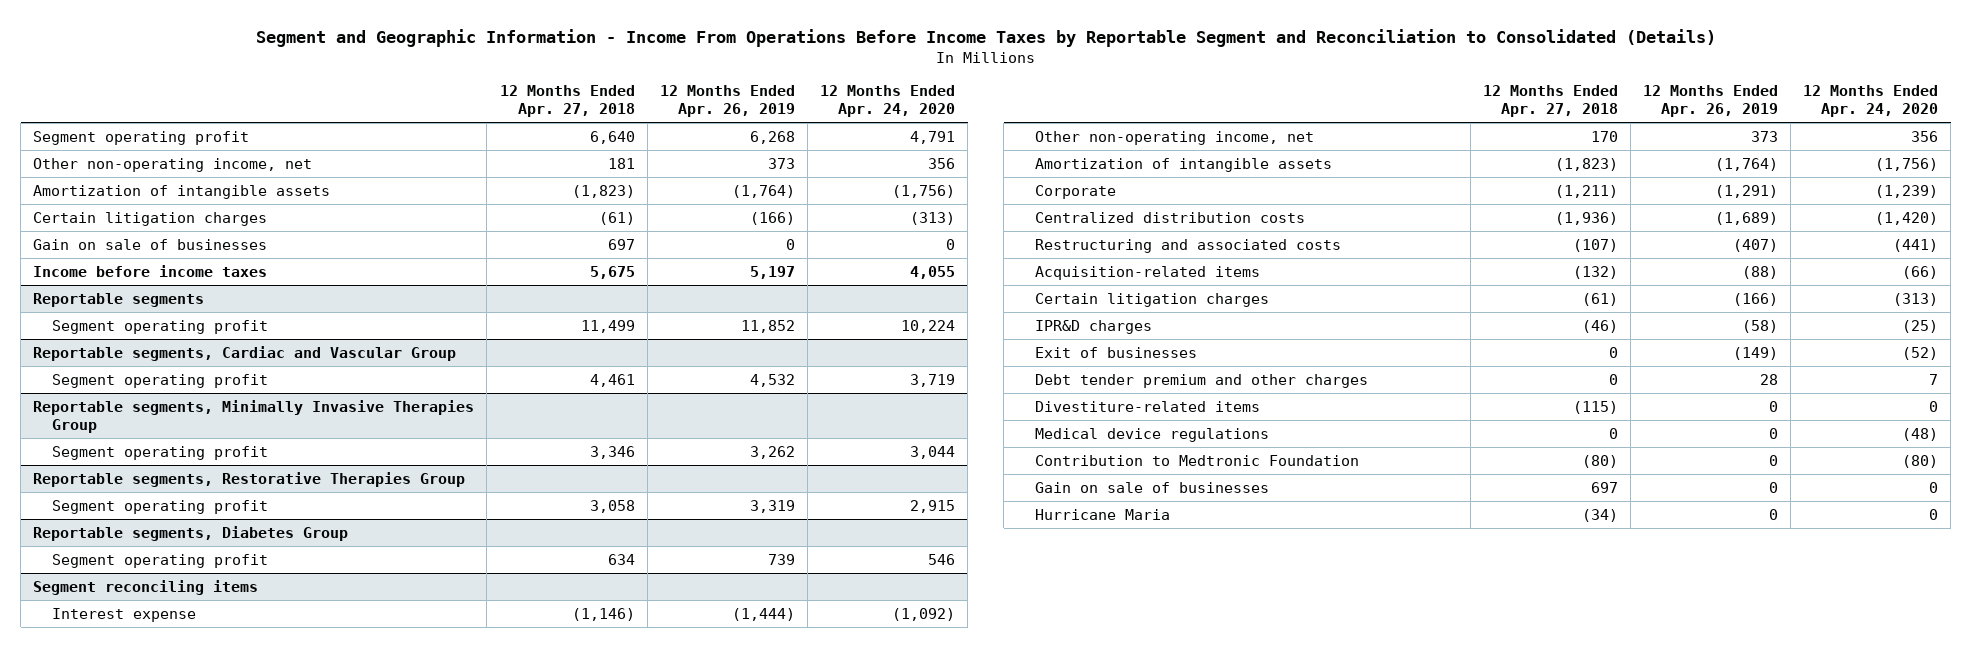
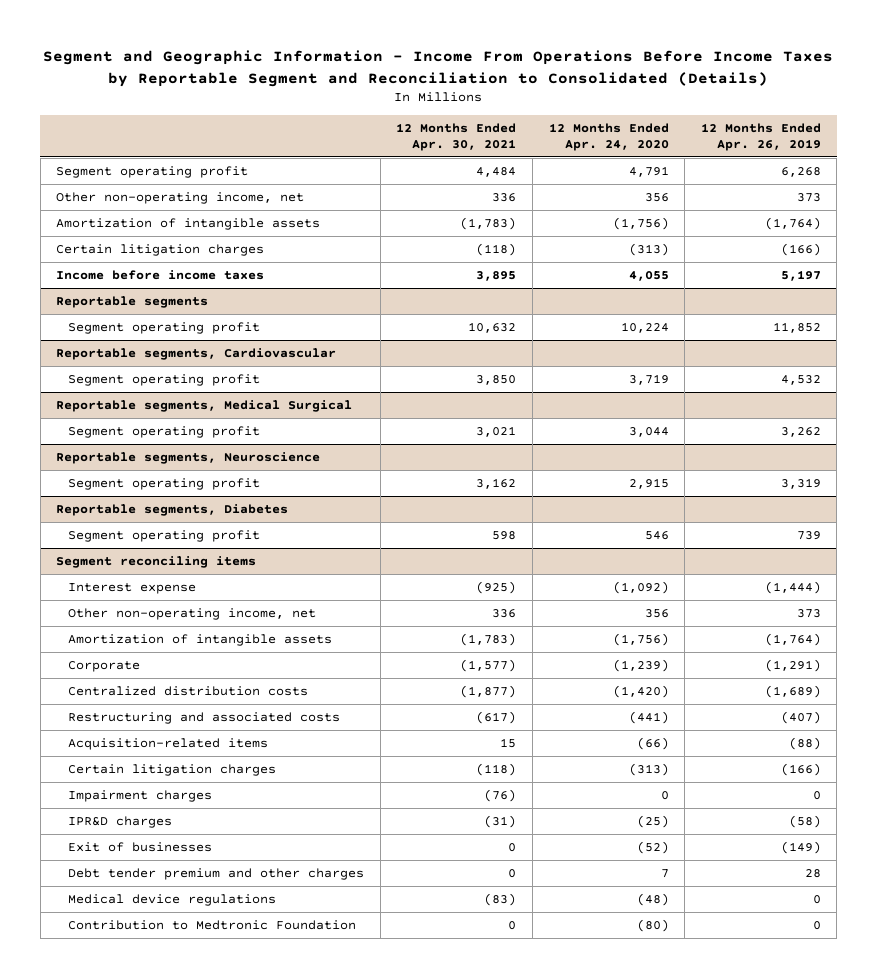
- | 12 Months Ended Apr. 27, 2018 | 12 Months Ended Apr. 26, 2019 | 12 Months Ended Apr. 24, 2020
+ | 12 Months Ended Apr. 30, 2021 | 12 Months Ended Apr. 24, 2020 | 12 Months Ended Apr. 26, 2019
- Gain on sale of businesses | 697 | 0 | 0
- Reportable segments, Cardiac and Vascular Group
+ Reportable segments, Cardiovascular
- Reportable segments, Minimally Invasive Therapies Group
+ Reportable segments, Medical Surgical
- Reportable segments, Restorative Therapies Group
+ Reportable segments, Neuroscience
- Reportable segments, Diabetes Group
+ Reportable segments, Diabetes
@ Segment reconciling items
+ Impairment charges | (76) | 0 | 0
- Divestiture-related items | (115) | 0 | 0
- Gain on sale of businesses | 697 | 0 | 0
- Hurricane Maria | (34) | 0 | 0

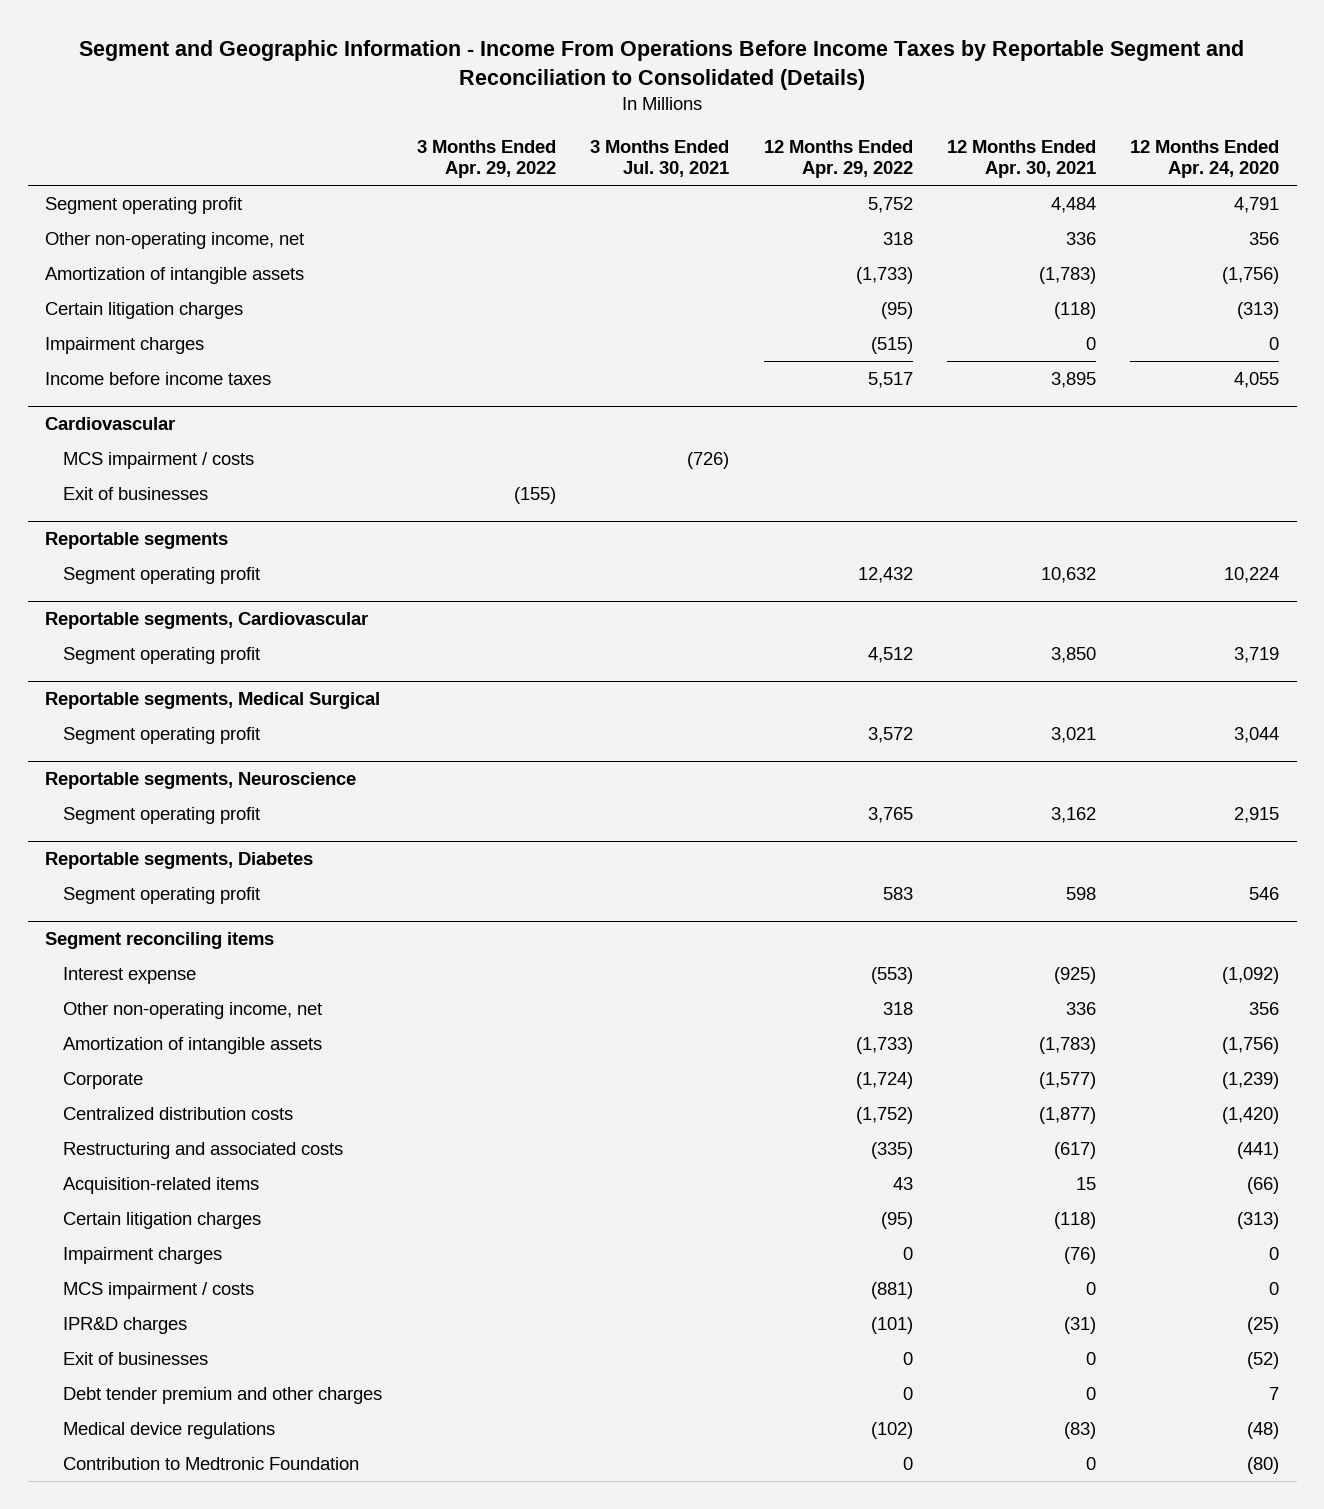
- | 12 Months Ended Apr. 30, 2021 | 12 Months Ended Apr. 24, 2020 | 12 Months Ended Apr. 26, 2019
+ | 3 Months Ended Apr. 29, 2022 | 3 Months Ended Jul. 30, 2021 | 12 Months Ended Apr. 29, 2022 | 12 Months Ended Apr. 30, 2021 | 12 Months Ended Apr. 24, 2020
+ Impairment charges | | | (515) | 0 | 0
+ Cardiovascular
+ MCS impairment / costs | | (726) | | |
+ Exit of businesses | (155) | | | |
@ Segment reconciling items
+ MCS impairment / costs | | | (881) | 0 | 0

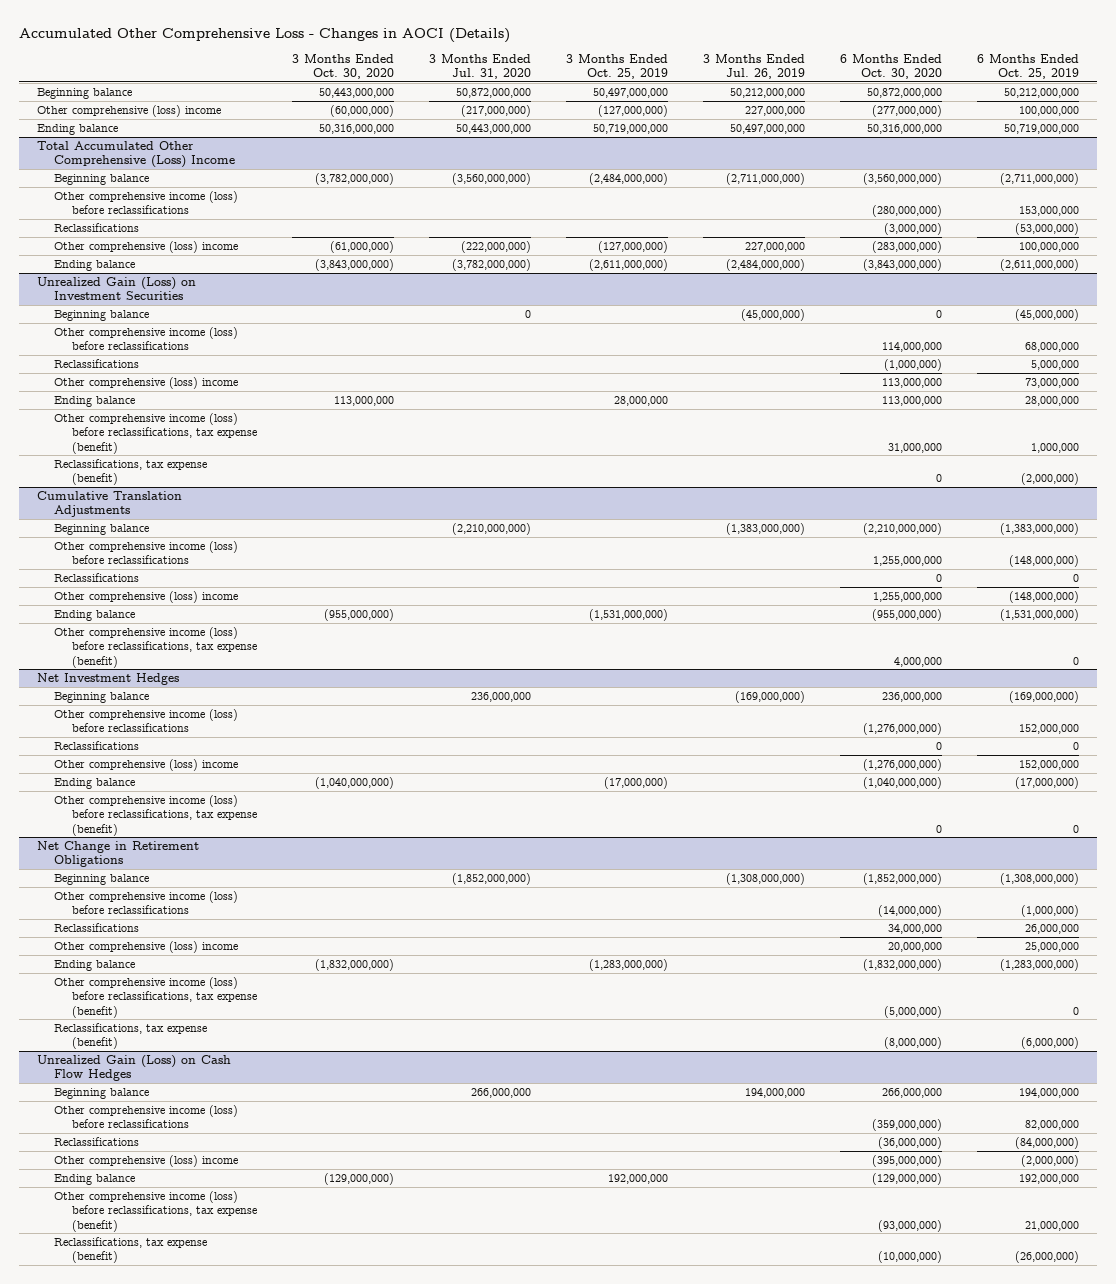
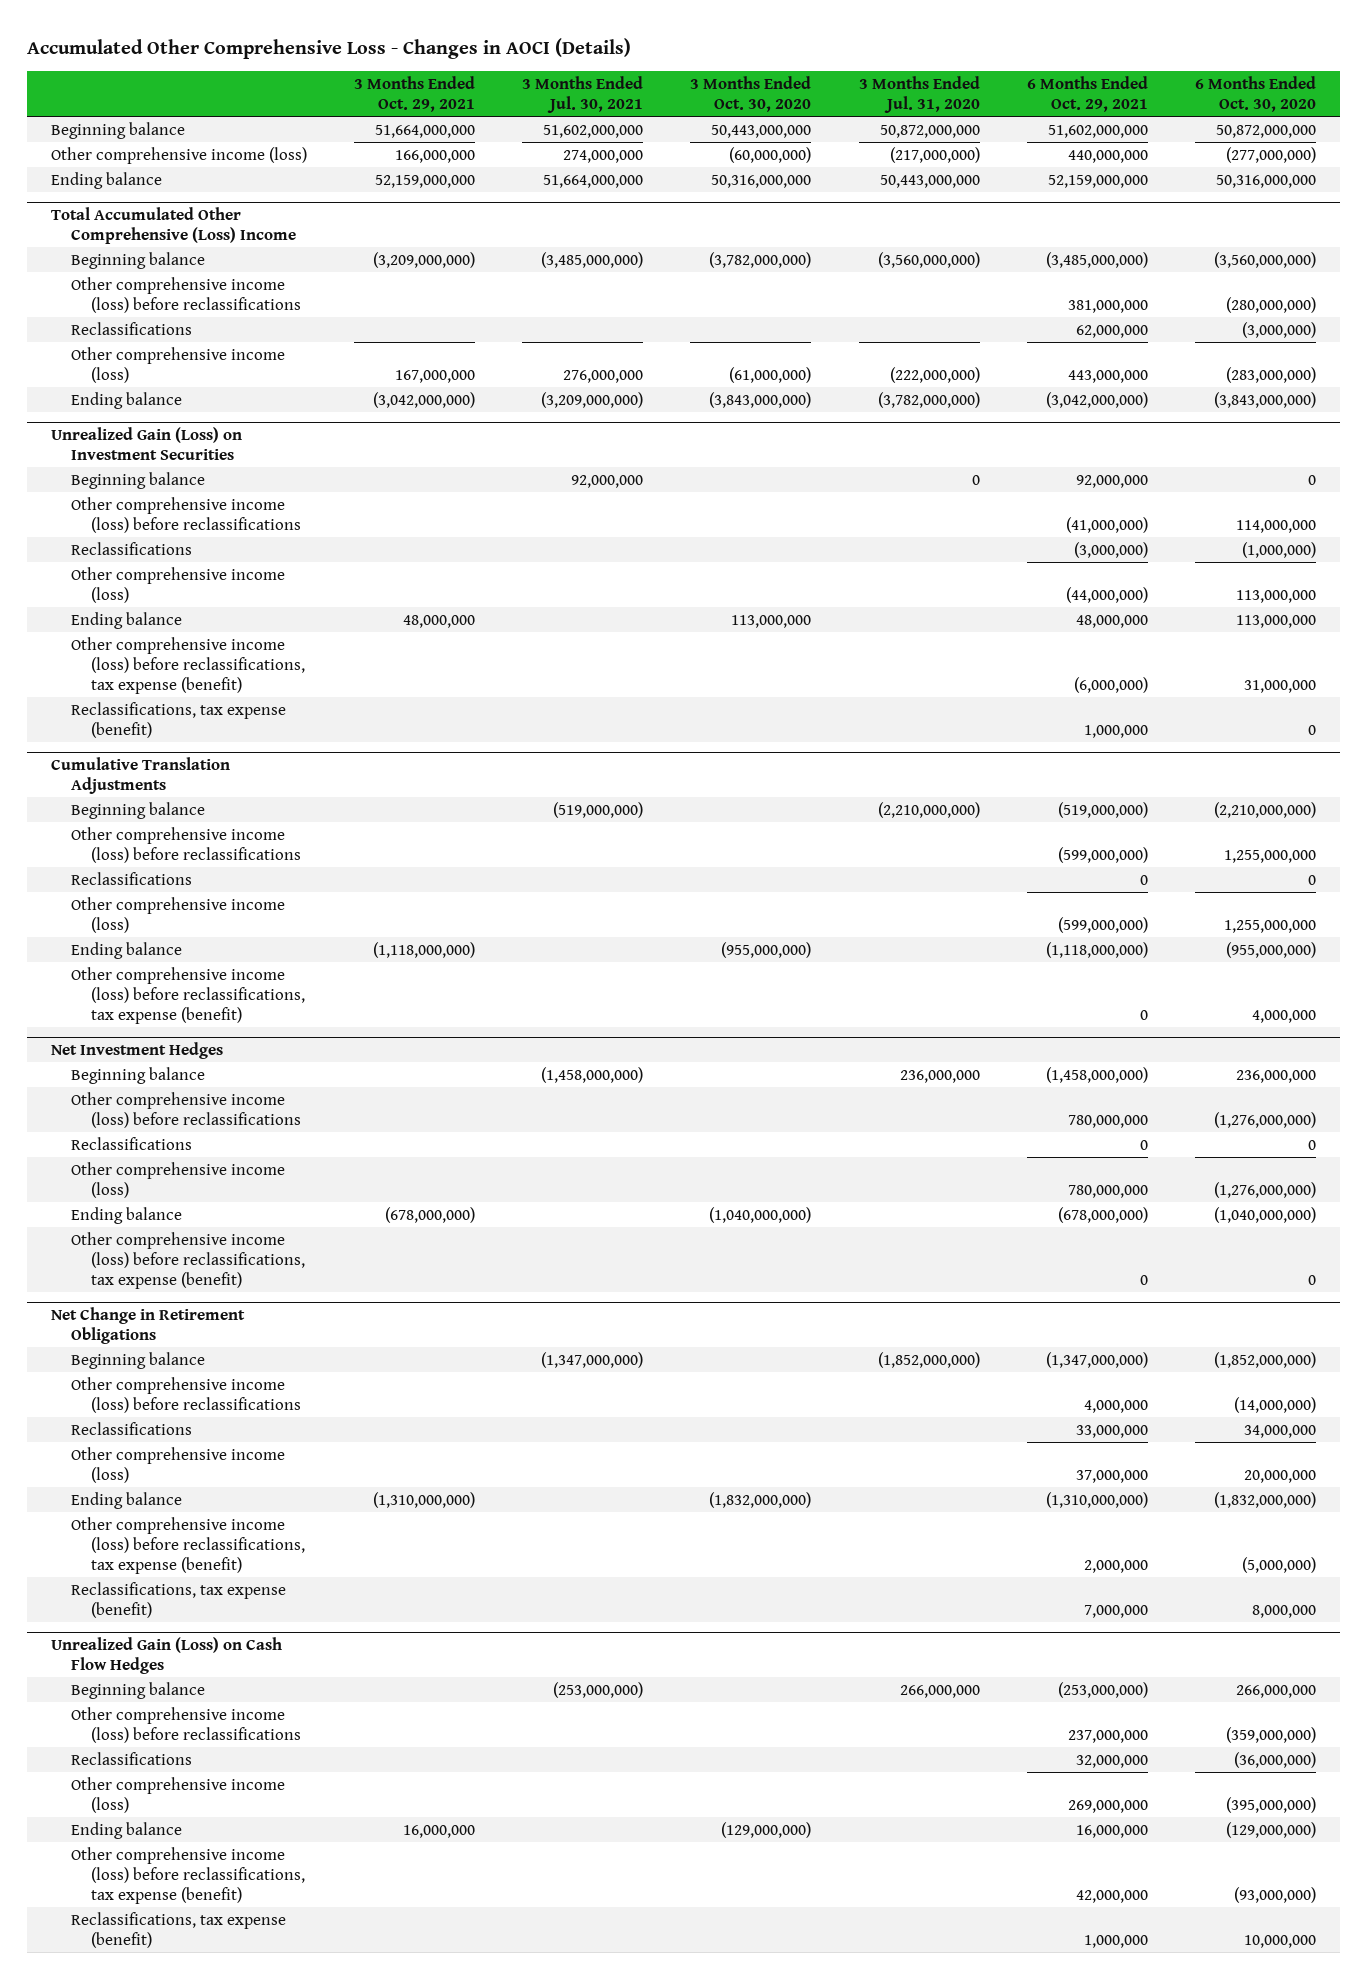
- | 3 Months Ended Oct. 30, 2020 | 3 Months Ended Jul. 31, 2020 | 3 Months Ended Oct. 25, 2019 | 3 Months Ended Jul. 26, 2019 | 6 Months Ended Oct. 30, 2020 | 6 Months Ended Oct. 25, 2019
+ | 3 Months Ended Oct. 29, 2021 | 3 Months Ended Jul. 30, 2021 | 3 Months Ended Oct. 30, 2020 | 3 Months Ended Jul. 31, 2020 | 6 Months Ended Oct. 29, 2021 | 6 Months Ended Oct. 30, 2020
- Other comprehensive (loss) income | (60,000,000) | (217,000,000) | (127,000,000) | 227,000,000 | (277,000,000) | 100,000,000
+ Other comprehensive income (loss) | 166,000,000 | 274,000,000 | (60,000,000) | (217,000,000) | 440,000,000 | (277,000,000)
@ Total Accumulated Other Comprehensive (Loss) Income
- Other comprehensive (loss) income | (61,000,000) | (222,000,000) | (127,000,000) | 227,000,000 | (283,000,000) | 100,000,000
+ Other comprehensive income (loss) | 167,000,000 | 276,000,000 | (61,000,000) | (222,000,000) | 443,000,000 | (283,000,000)
@ Unrealized Gain (Loss) on Investment Securities
- Other comprehensive (loss) income | | | | | 113,000,000 | 73,000,000
+ Other comprehensive income (loss) | | | | | (44,000,000) | 113,000,000
@ Cumulative Translation Adjustments
- Other comprehensive (loss) income | | | | | 1,255,000,000 | (148,000,000)
+ Other comprehensive income (loss) | | | | | (599,000,000) | 1,255,000,000
@ Net Investment Hedges
- Other comprehensive (loss) income | | | | | (1,276,000,000) | 152,000,000
+ Other comprehensive income (loss) | | | | | 780,000,000 | (1,276,000,000)
@ Net Change in Retirement Obligations
- Other comprehensive (loss) income | | | | | 20,000,000 | 25,000,000
+ Other comprehensive income (loss) | | | | | 37,000,000 | 20,000,000
- Reclassifications, tax expense (benefit) | | | | | (8,000,000) | (6,000,000)
+ Reclassifications, tax expense (benefit) | | | | | 7,000,000 | 8,000,000
@ Unrealized Gain (Loss) on Cash Flow Hedges
- Other comprehensive (loss) income | | | | | (395,000,000) | (2,000,000)
+ Other comprehensive income (loss) | | | | | 269,000,000 | (395,000,000)
- Reclassifications, tax expense (benefit) | | | | | (10,000,000) | (26,000,000)
+ Reclassifications, tax expense (benefit) | | | | | 1,000,000 | 10,000,000

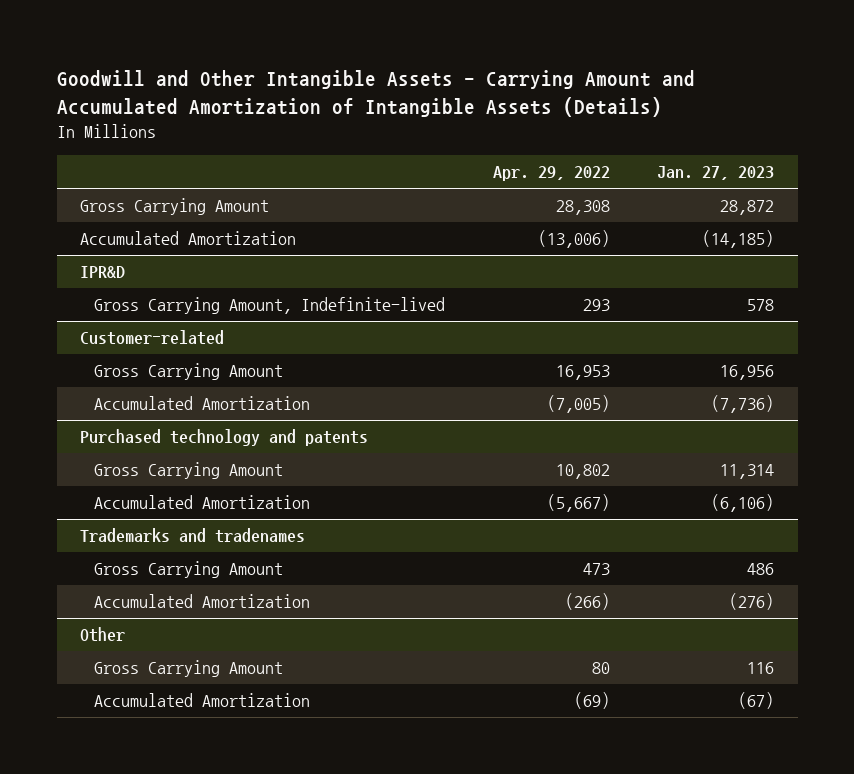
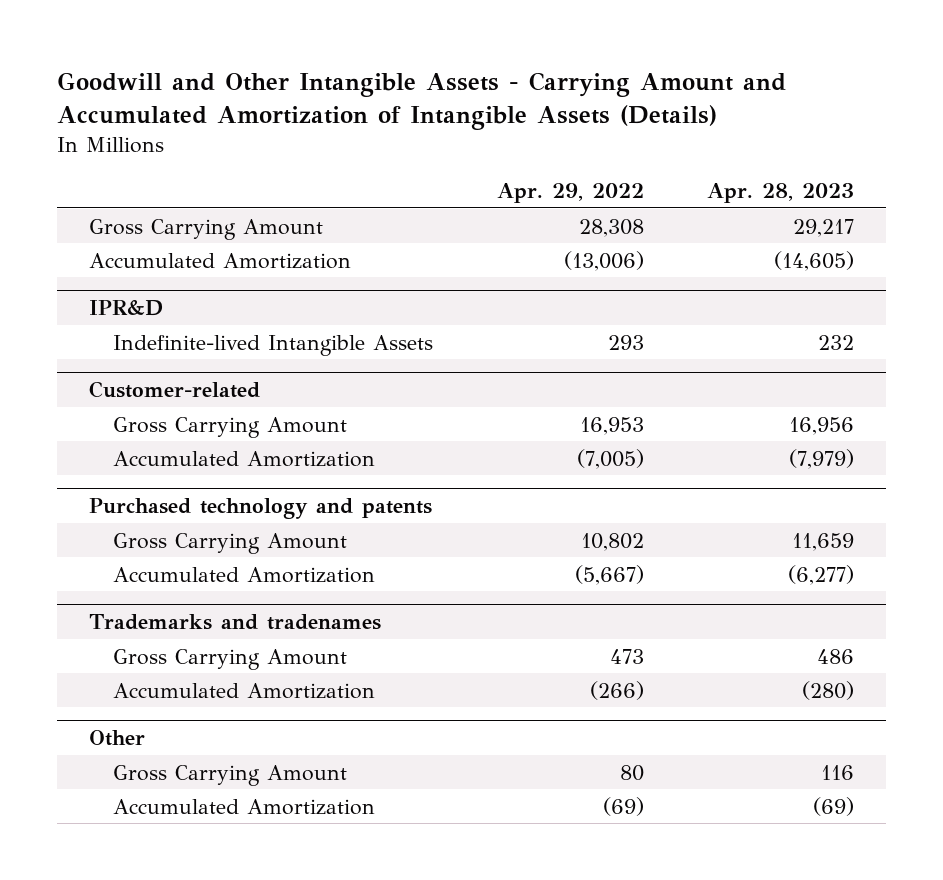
- | Apr. 29, 2022 | Jan. 27, 2023
+ | Apr. 29, 2022 | Apr. 28, 2023
@ IPR&D
- Gross Carrying Amount, Indefinite-lived | 293 | 578
+ Indefinite-lived Intangible Assets | 293 | 232

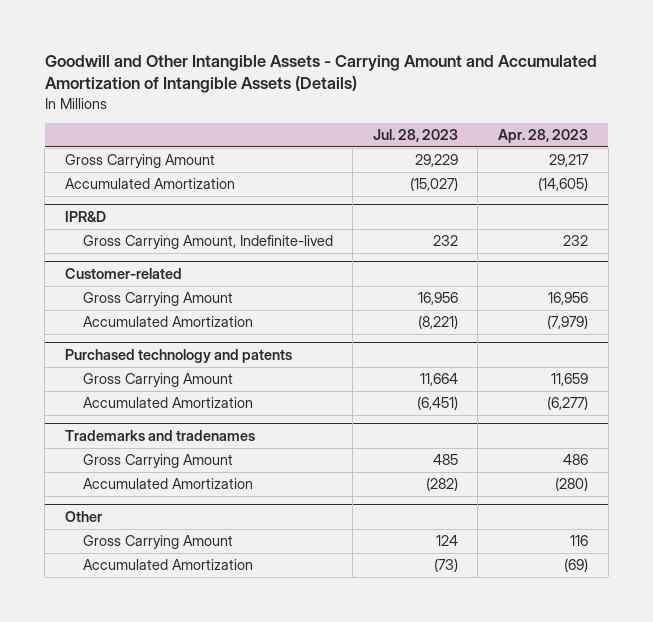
- | Apr. 29, 2022 | Apr. 28, 2023
+ | Jul. 28, 2023 | Apr. 28, 2023
@ IPR&D
- Indefinite-lived Intangible Assets | 293 | 232
+ Gross Carrying Amount, Indefinite-lived | 232 | 232

